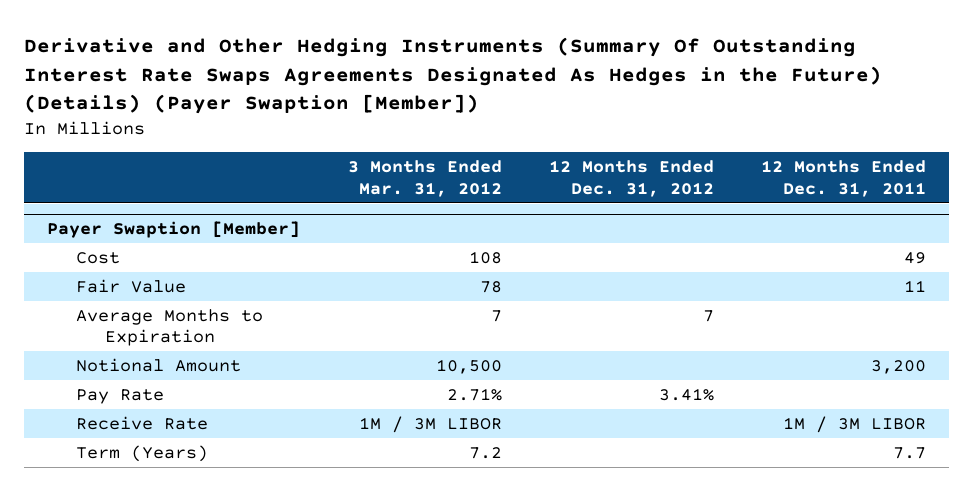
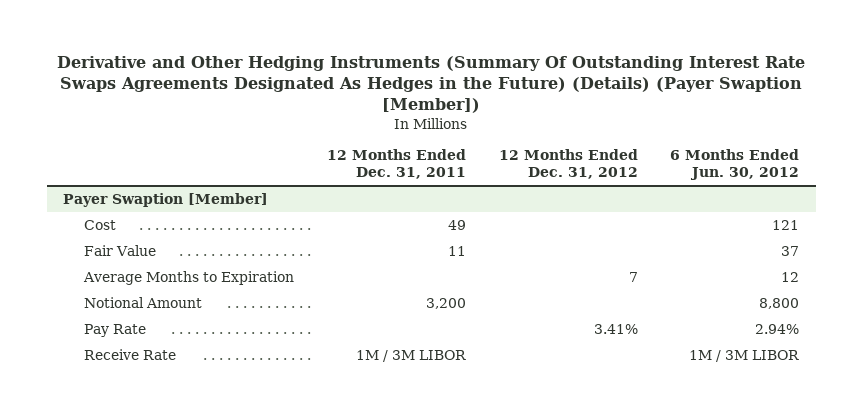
- | 3 Months Ended Mar. 31, 2012 | 12 Months Ended Dec. 31, 2012 | 12 Months Ended Dec. 31, 2011
+ | 12 Months Ended Dec. 31, 2011 | 12 Months Ended Dec. 31, 2012 | 6 Months Ended Jun. 30, 2012
@ Payer Swaption [Member]
- Term (Years) | 7.2 | | 7.7

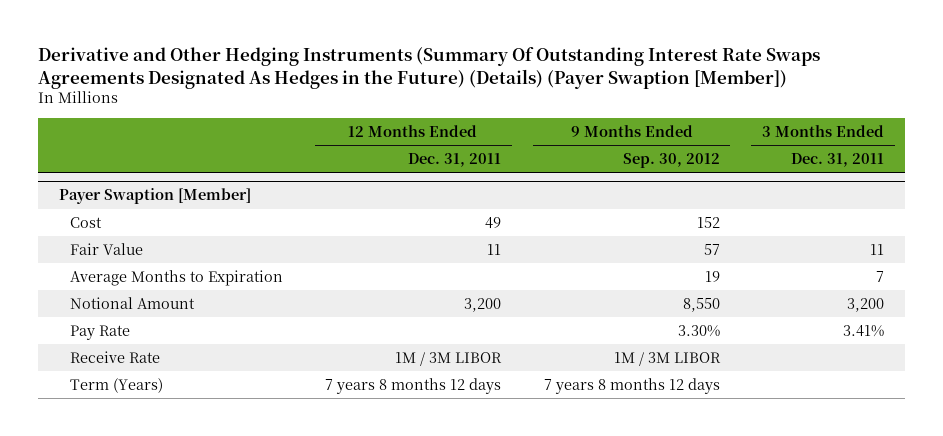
- | 12 Months Ended Dec. 31, 2011 | 12 Months Ended Dec. 31, 2012 | 6 Months Ended Jun. 30, 2012
+ | 12 Months Ended Dec. 31, 2011 | 9 Months Ended Sep. 30, 2012 | 3 Months Ended Dec. 31, 2011
@ Payer Swaption [Member]
+ Term (Years) | 7 years 8 months 12 days | 7 years 8 months 12 days |

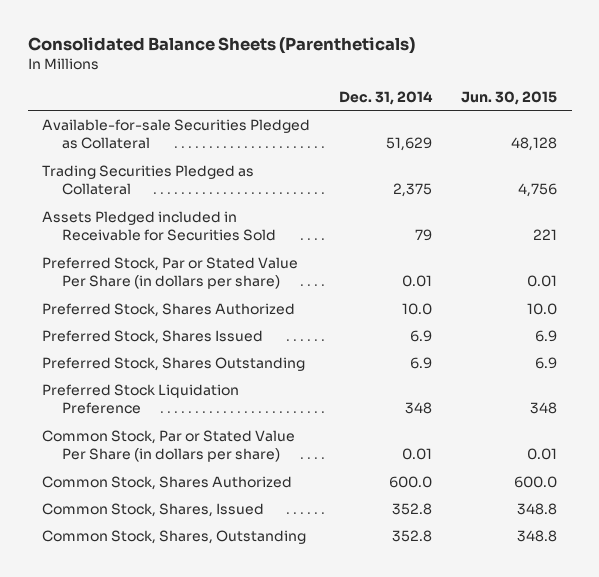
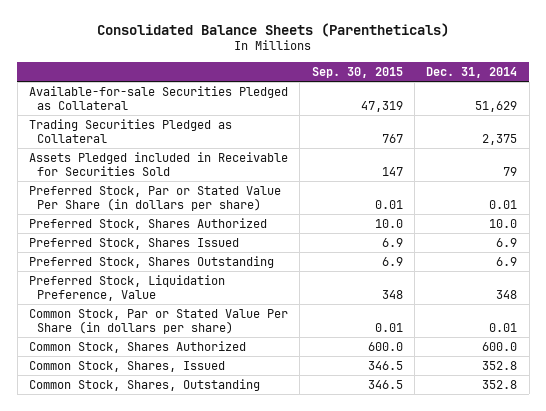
- | Dec. 31, 2014 | Jun. 30, 2015
+ | Sep. 30, 2015 | Dec. 31, 2014
- Preferred Stock Liquidation Preference | 348 | 348
+ Preferred Stock, Liquidation Preference, Value | 348 | 348

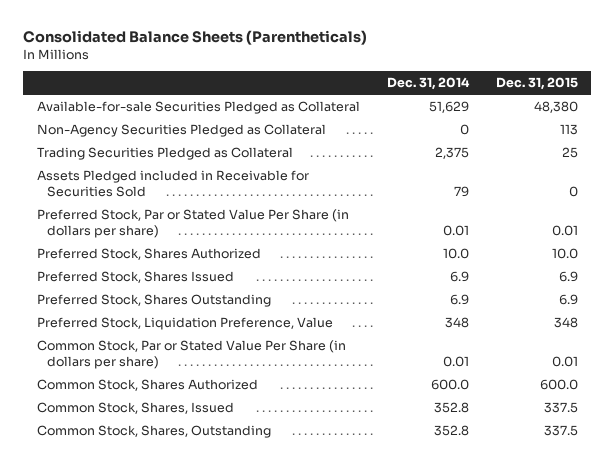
- | Sep. 30, 2015 | Dec. 31, 2014
+ | Dec. 31, 2014 | Dec. 31, 2015
+ Non-Agency Securities Pledged as Collateral | 0 | 113

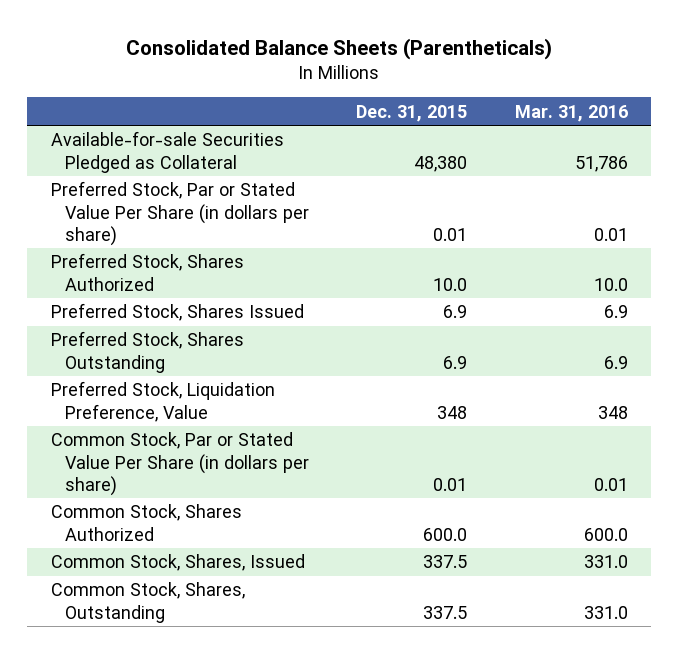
- | Dec. 31, 2014 | Dec. 31, 2015
+ | Dec. 31, 2015 | Mar. 31, 2016
- Non-Agency Securities Pledged as Collateral | 0 | 113
- Trading Securities Pledged as Collateral | 2,375 | 25
- Assets Pledged included in Receivable for Securities Sold | 79 | 0

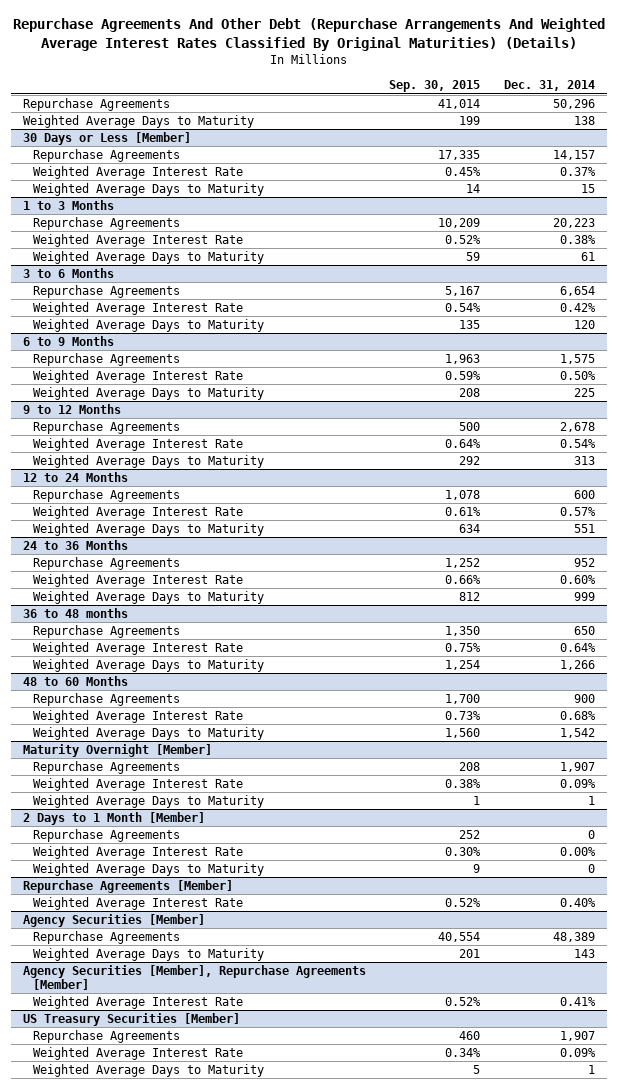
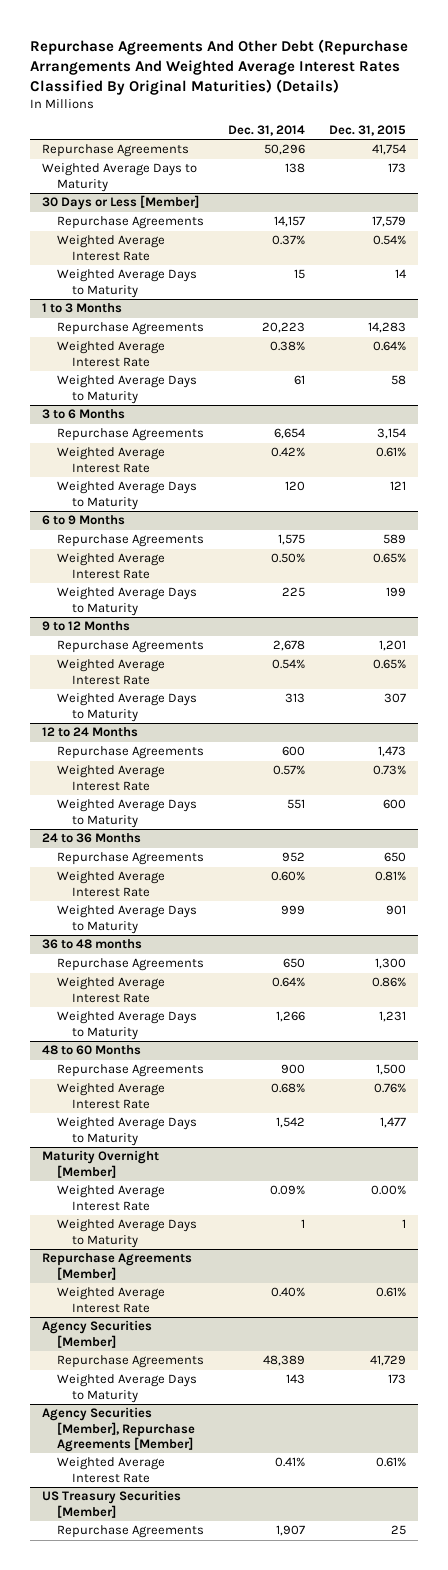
- | Sep. 30, 2015 | Dec. 31, 2014
+ | Dec. 31, 2014 | Dec. 31, 2015
@ Maturity Overnight [Member]
- Repurchase Agreements | 208 | 1,907
- 2 Days to 1 Month [Member]
- Repurchase Agreements | 252 | 0
- Weighted Average Interest Rate | 0.30% | 0.00%
- Weighted Average Days to Maturity | 9 | 0
@ US Treasury Securities [Member]
- Weighted Average Interest Rate | 0.34% | 0.09%
- Weighted Average Days to Maturity | 5 | 1

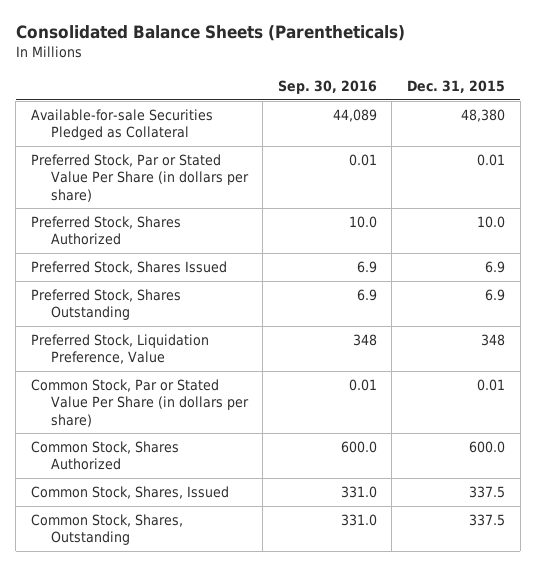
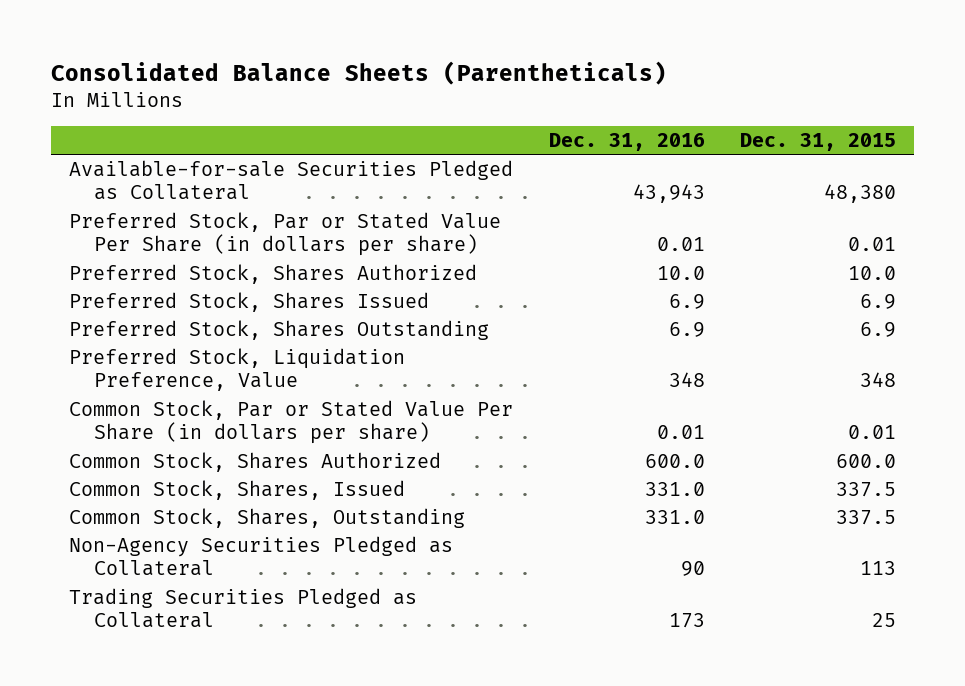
- | Sep. 30, 2016 | Dec. 31, 2015
+ | Dec. 31, 2016 | Dec. 31, 2015
+ Non-Agency Securities Pledged as Collateral | 90 | 113
+ Trading Securities Pledged as Collateral | 173 | 25

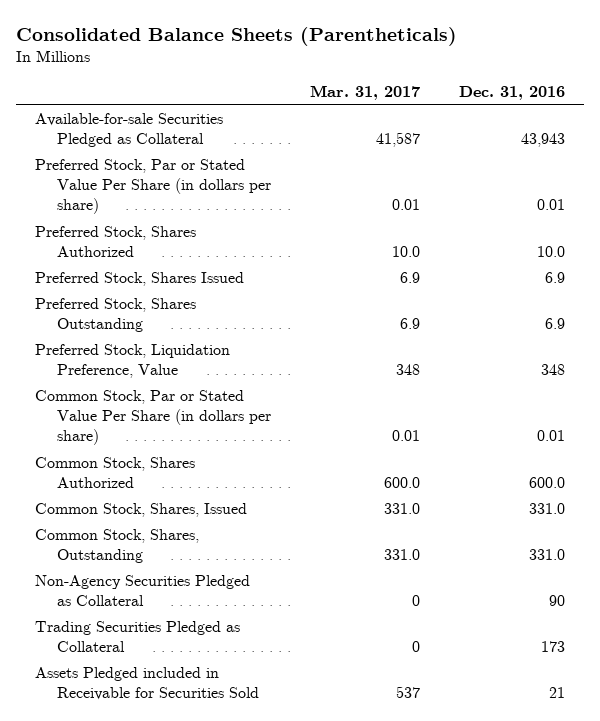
- | Dec. 31, 2016 | Dec. 31, 2015
+ | Mar. 31, 2017 | Dec. 31, 2016
+ Assets Pledged included in Receivable for Securities Sold | 537 | 21

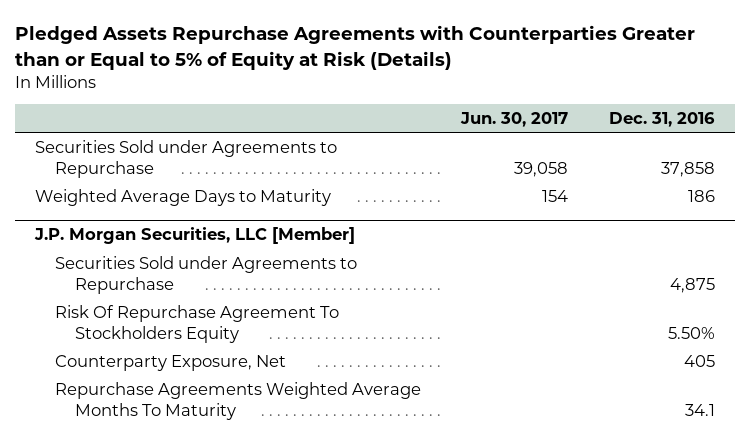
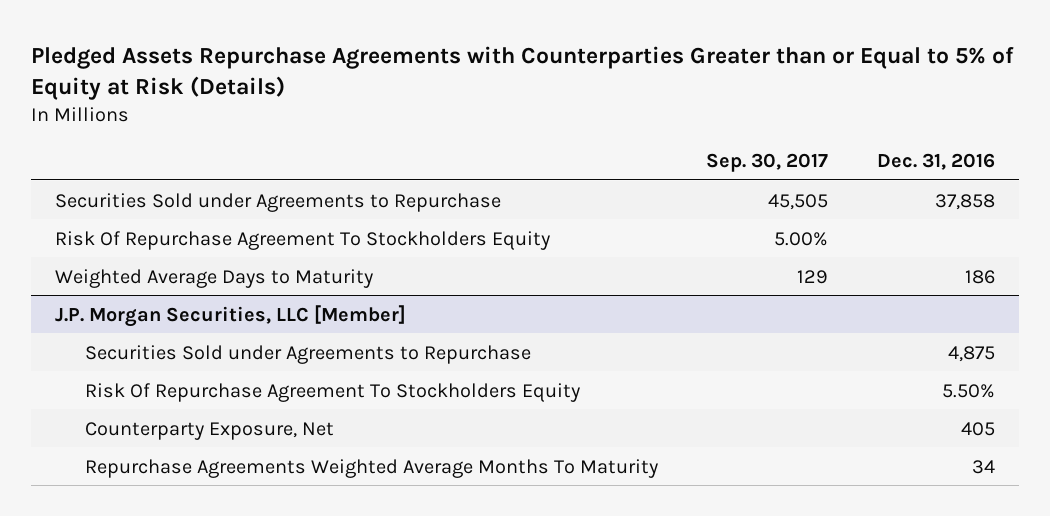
- | Jun. 30, 2017 | Dec. 31, 2016
+ | Sep. 30, 2017 | Dec. 31, 2016
+ Risk Of Repurchase Agreement To Stockholders Equity | 5.00% |
@ J.P. Morgan Securities, LLC [Member]
- Repurchase Agreements Weighted Average Months To Maturity | | 34.1
+ Repurchase Agreements Weighted Average Months To Maturity | | 34

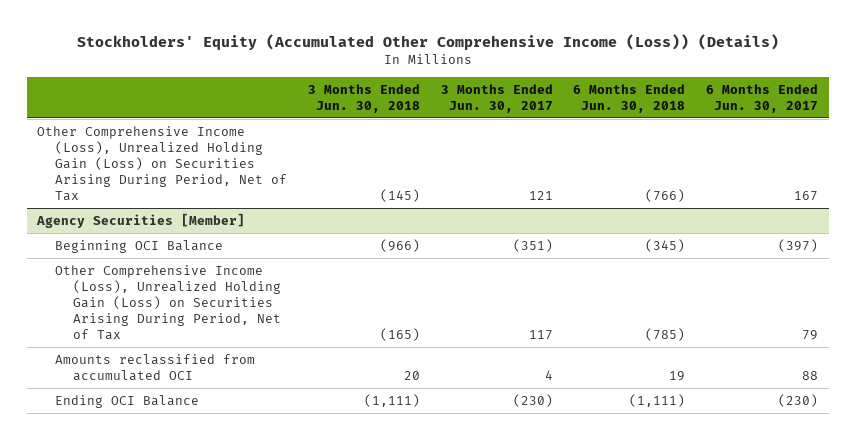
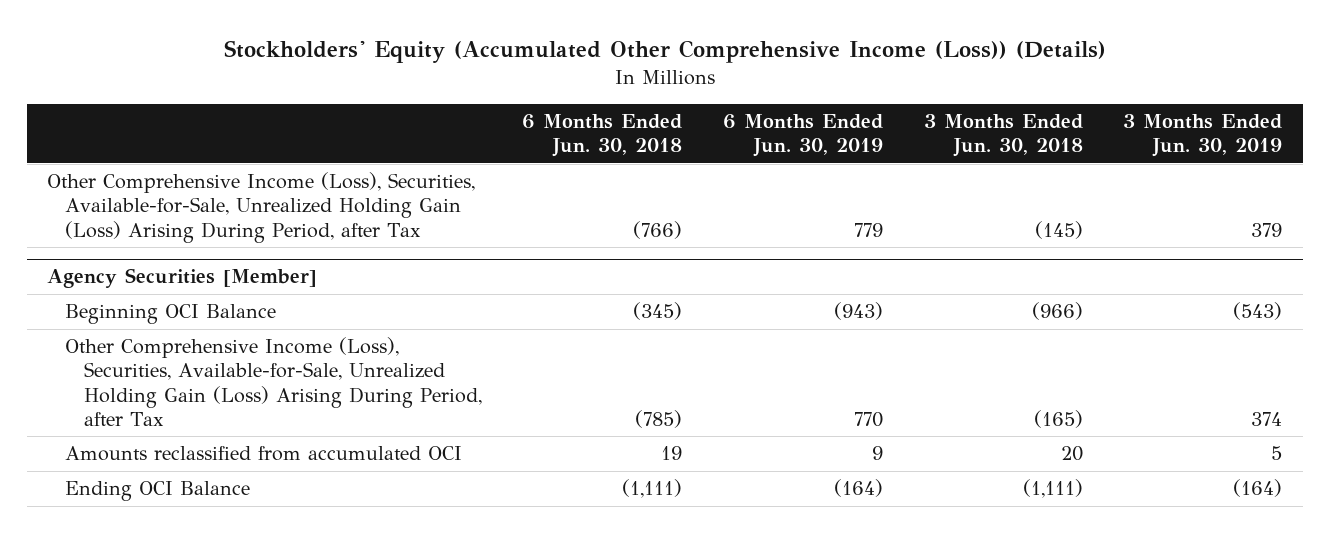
- | 3 Months Ended Jun. 30, 2018 | 3 Months Ended Jun. 30, 2017 | 6 Months Ended Jun. 30, 2018 | 6 Months Ended Jun. 30, 2017
+ | 6 Months Ended Jun. 30, 2018 | 6 Months Ended Jun. 30, 2019 | 3 Months Ended Jun. 30, 2018 | 3 Months Ended Jun. 30, 2019
- Other Comprehensive Income (Loss), Unrealized Holding Gain (Loss) on Securities Arising During Period, Net of Tax | (145) | 121 | (766) | 167
+ Other Comprehensive Income (Loss), Securities, Available-for-Sale, Unrealized Holding Gain (Loss) Arising During Period, after Tax | (766) | 779 | (145) | 379
@ Agency Securities [Member]
- Other Comprehensive Income (Loss), Unrealized Holding Gain (Loss) on Securities Arising During Period, Net of Tax | (165) | 117 | (785) | 79
+ Other Comprehensive Income (Loss), Securities, Available-for-Sale, Unrealized Holding Gain (Loss) Arising During Period, after Tax | (785) | 770 | (165) | 374

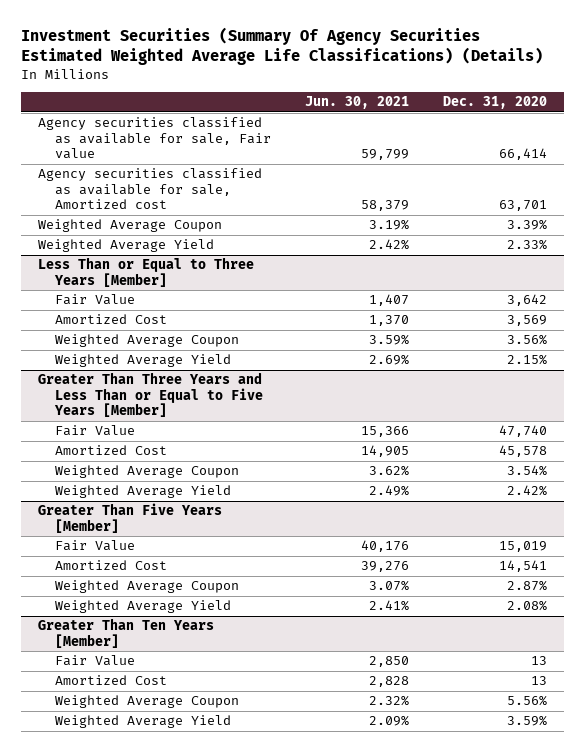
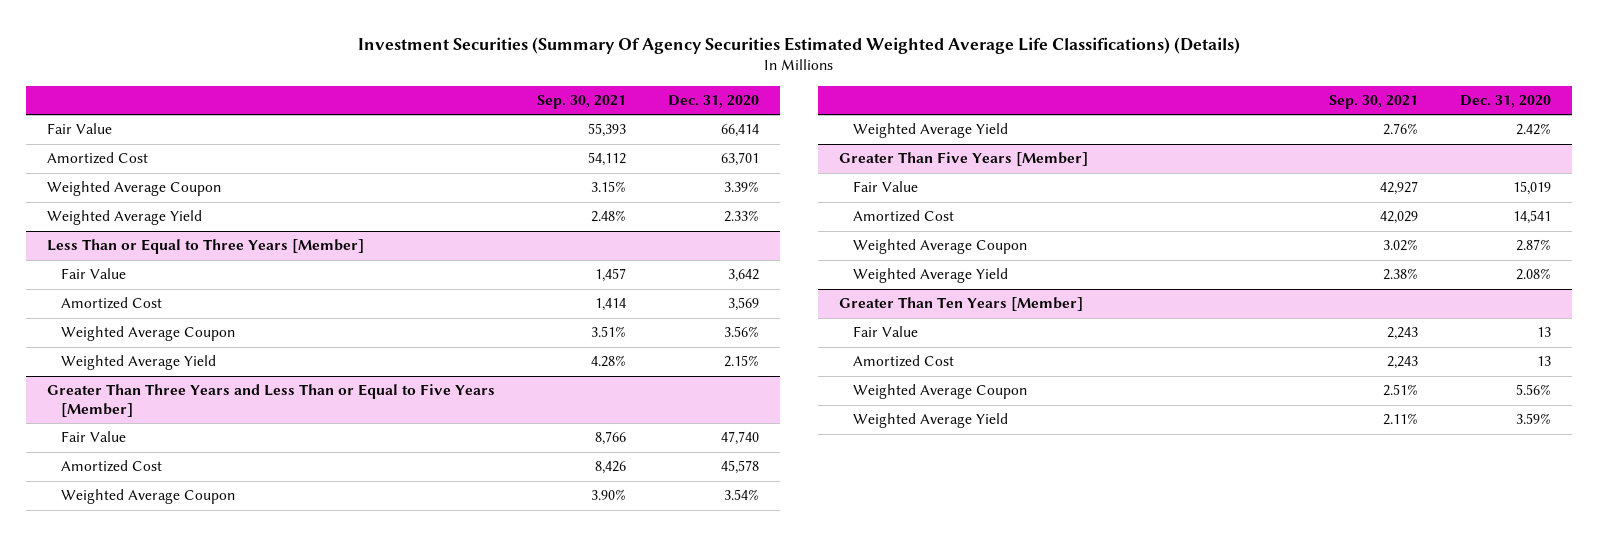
- | Jun. 30, 2021 | Dec. 31, 2020
+ | Sep. 30, 2021 | Dec. 31, 2020
- Agency securities classified as available for sale, Fair value | 59,799 | 66,414
- Agency securities classified as available for sale, Amortized cost | 58,379 | 63,701
+ Fair Value | 55,393 | 66,414
+ Amortized Cost | 54,112 | 63,701

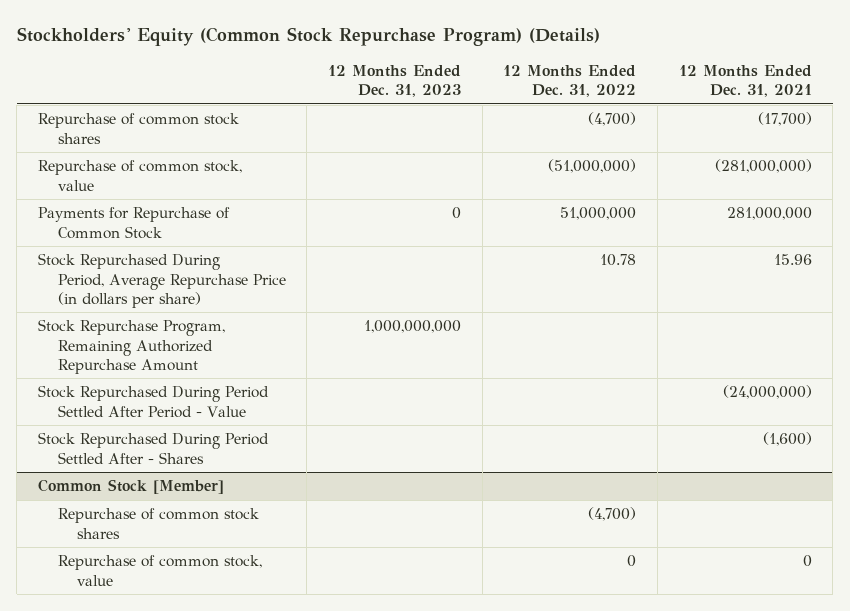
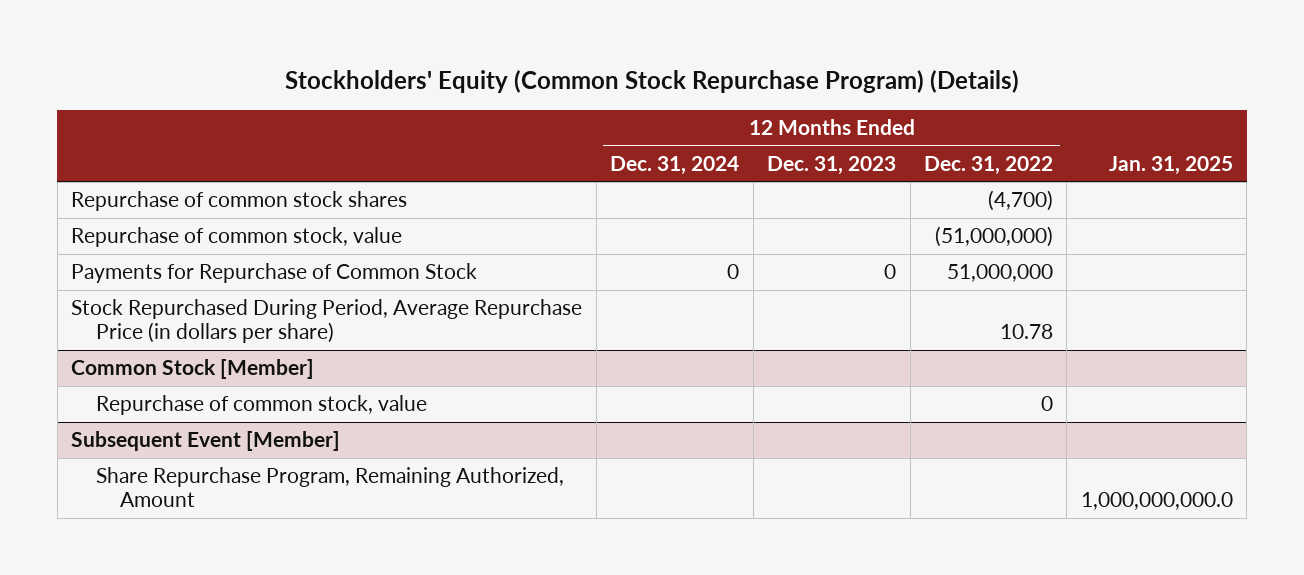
- | 12 Months Ended Dec. 31, 2023 | 12 Months Ended Dec. 31, 2022 | 12 Months Ended Dec. 31, 2021
+ | 12 Months Ended Dec. 31, 2024 | 12 Months Ended Dec. 31, 2023 | 12 Months Ended Dec. 31, 2022 | Jan. 31, 2025
- Stock Repurchase Program, Remaining Authorized Repurchase Amount | 1,000,000,000 | |
- Stock Repurchased During Period Settled After Period - Value | | | (24,000,000)
- Stock Repurchased During Period Settled After - Shares | | | (1,600)
@ Common Stock [Member]
- Repurchase of common stock shares | | (4,700) |
+ Subsequent Event [Member]
+ Share Repurchase Program, Remaining Authorized, Amount | | | | 1,000,000,000.0

